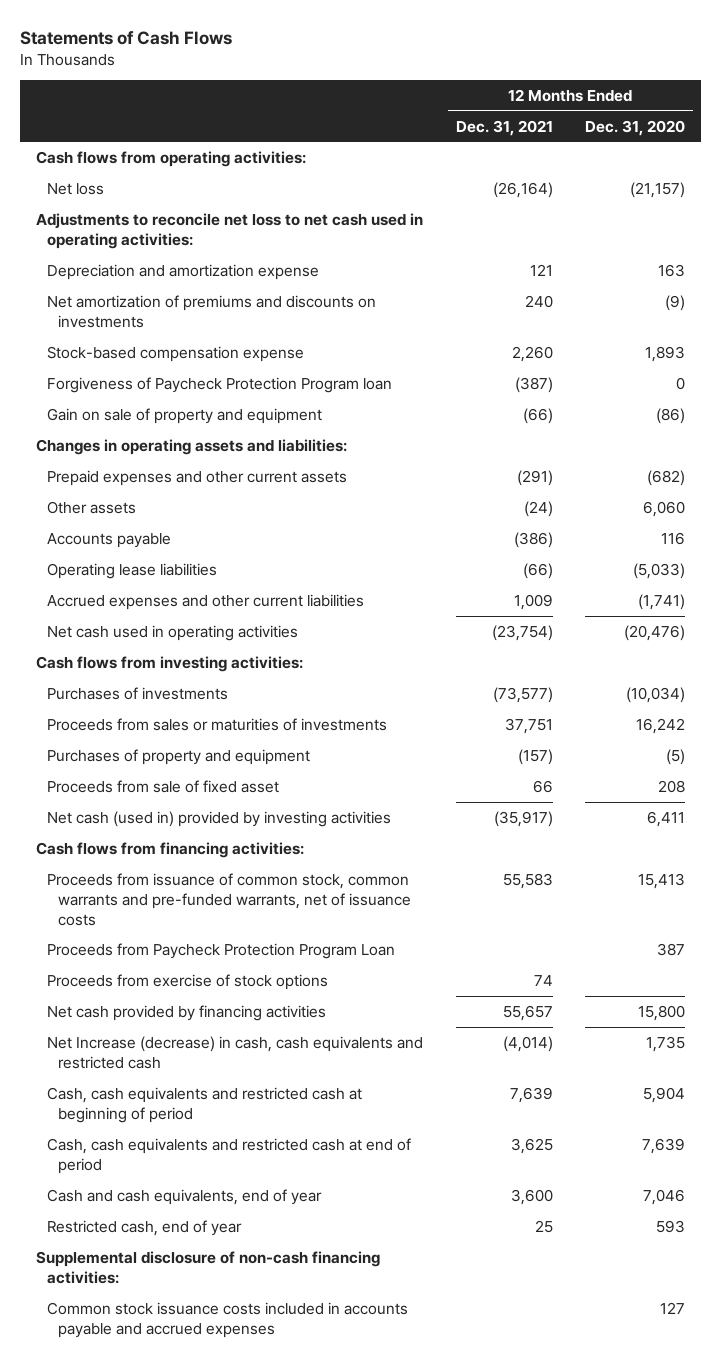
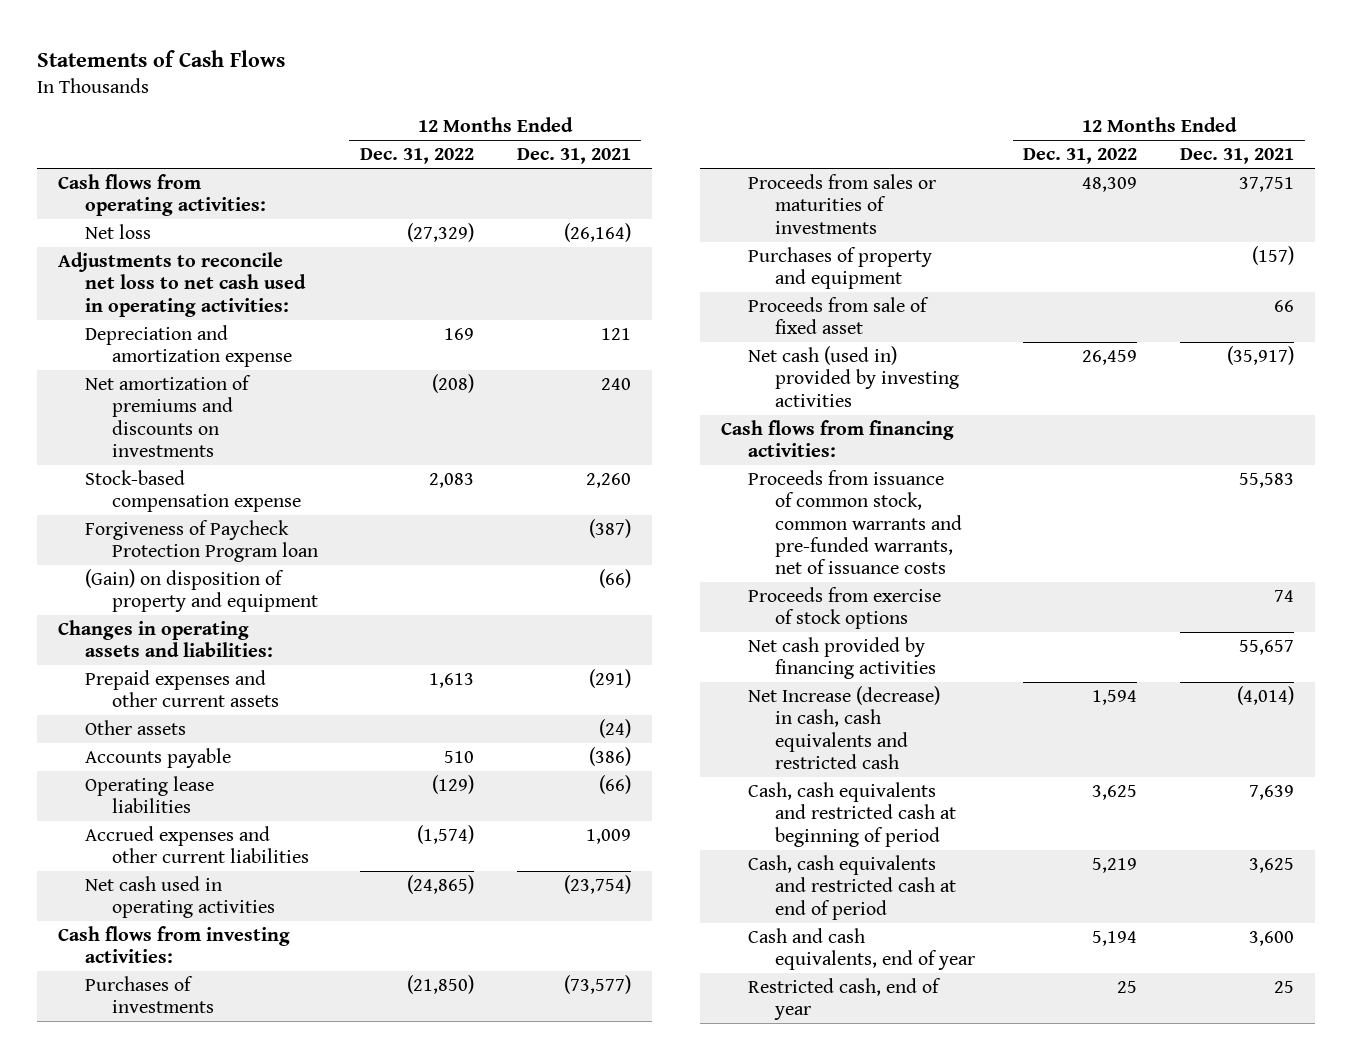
- | 12 Months Ended Dec. 31, 2021 | 12 Months Ended Dec. 31, 2020
+ | 12 Months Ended Dec. 31, 2022 | 12 Months Ended Dec. 31, 2021
- Gain on sale of property and equipment | (66) | (86)
+ (Gain) on disposition of property and equipment | | (66)
- Proceeds from Paycheck Protection Program Loan | | 387
- Supplemental disclosure of non-cash financing activities:
- Common stock issuance costs included in accounts payable and accrued expenses | | 127

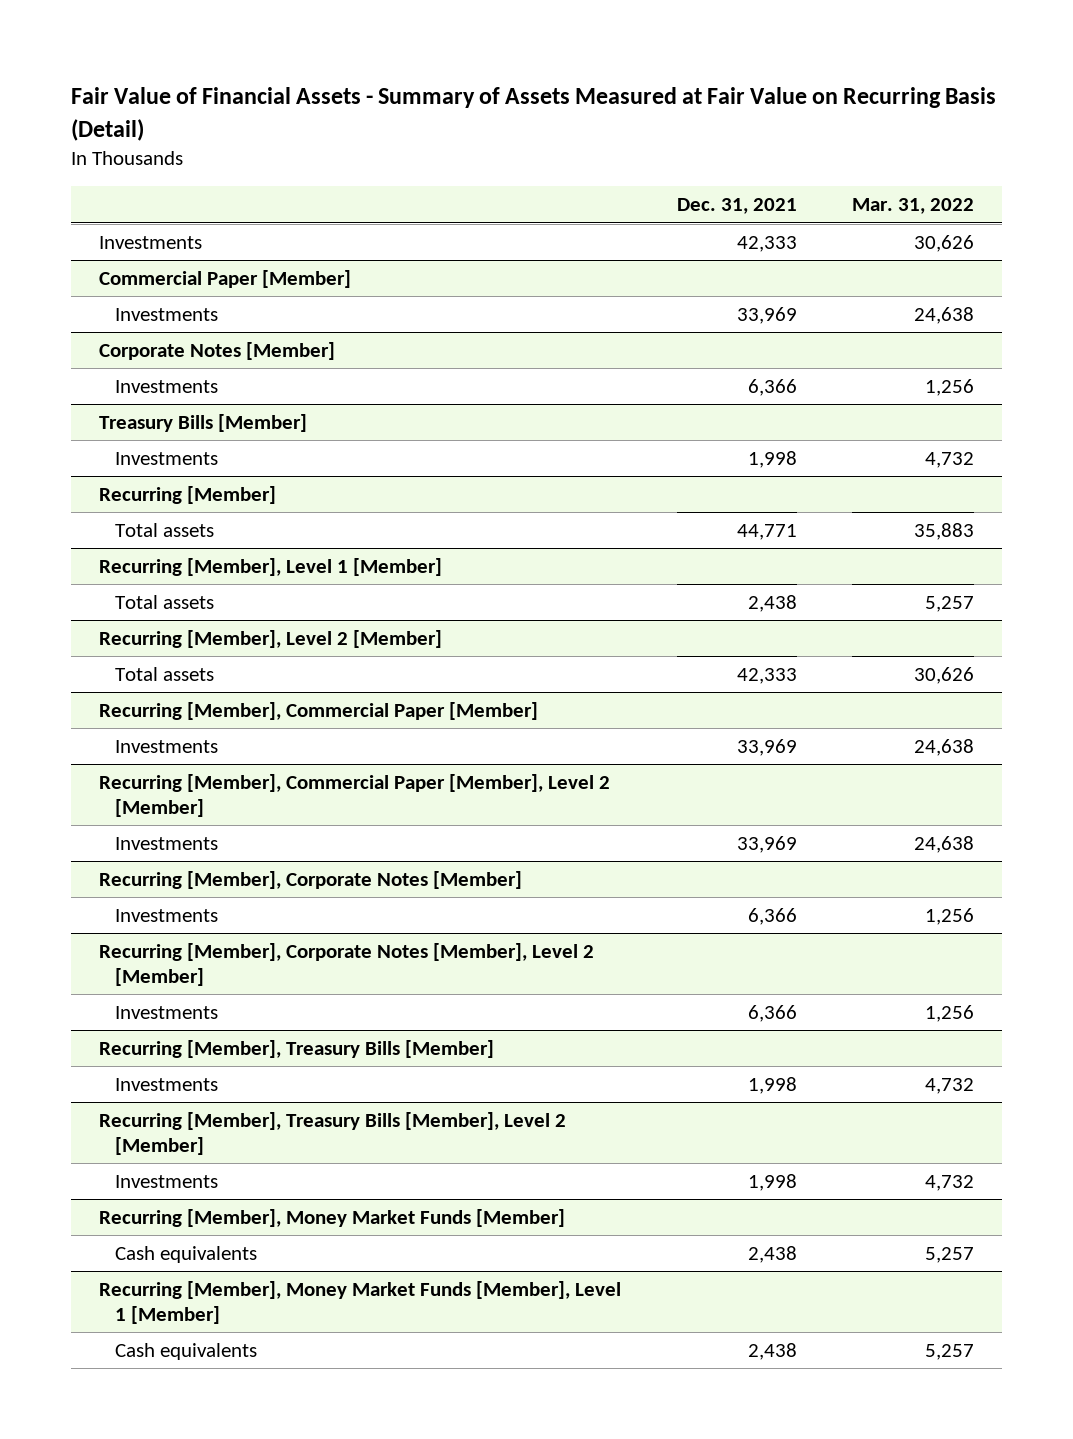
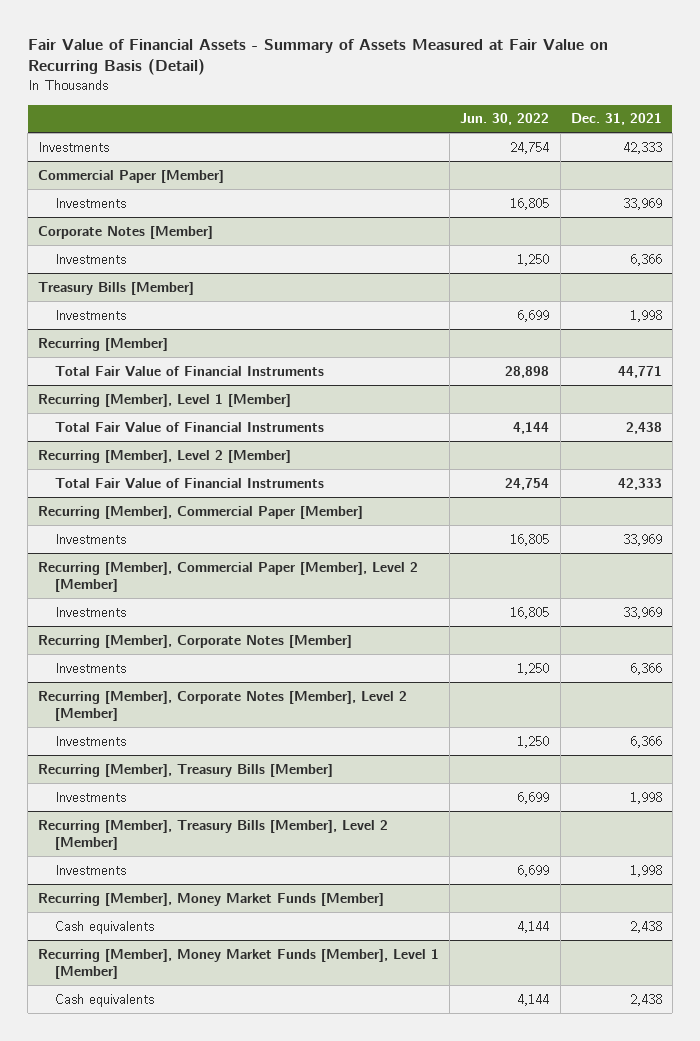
- | Dec. 31, 2021 | Mar. 31, 2022
+ | Jun. 30, 2022 | Dec. 31, 2021
@ Recurring [Member]
- Total assets | 44,771 | 35,883
+ Total Fair Value of Financial Instruments | 28,898 | 44,771
@ Recurring [Member], Level 1 [Member]
- Total assets | 2,438 | 5,257
+ Total Fair Value of Financial Instruments | 4,144 | 2,438
@ Recurring [Member], Level 2 [Member]
- Total assets | 42,333 | 30,626
+ Total Fair Value of Financial Instruments | 24,754 | 42,333

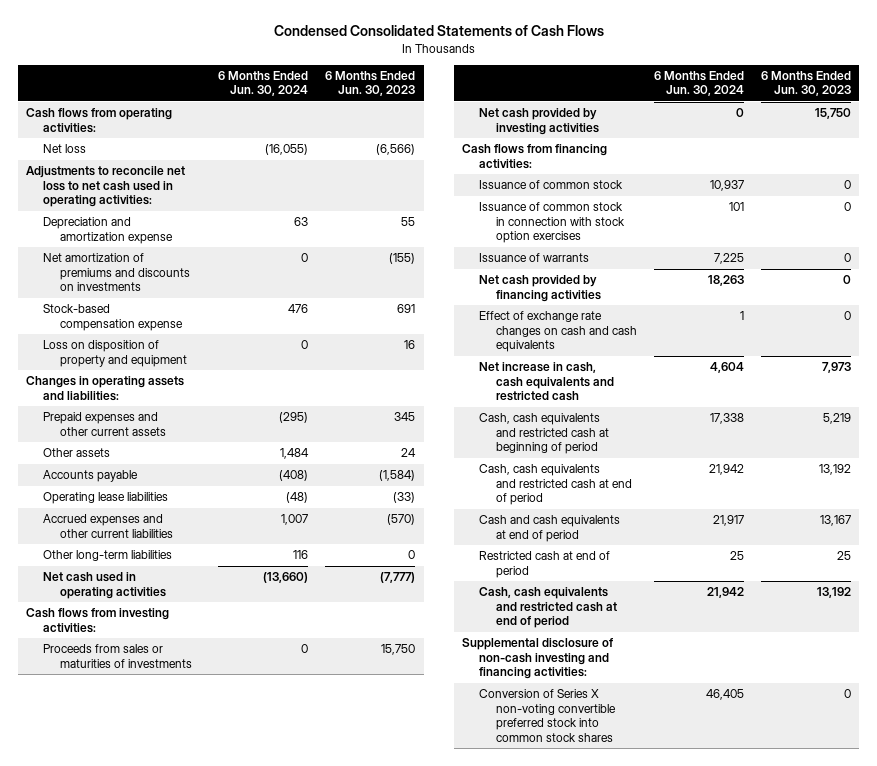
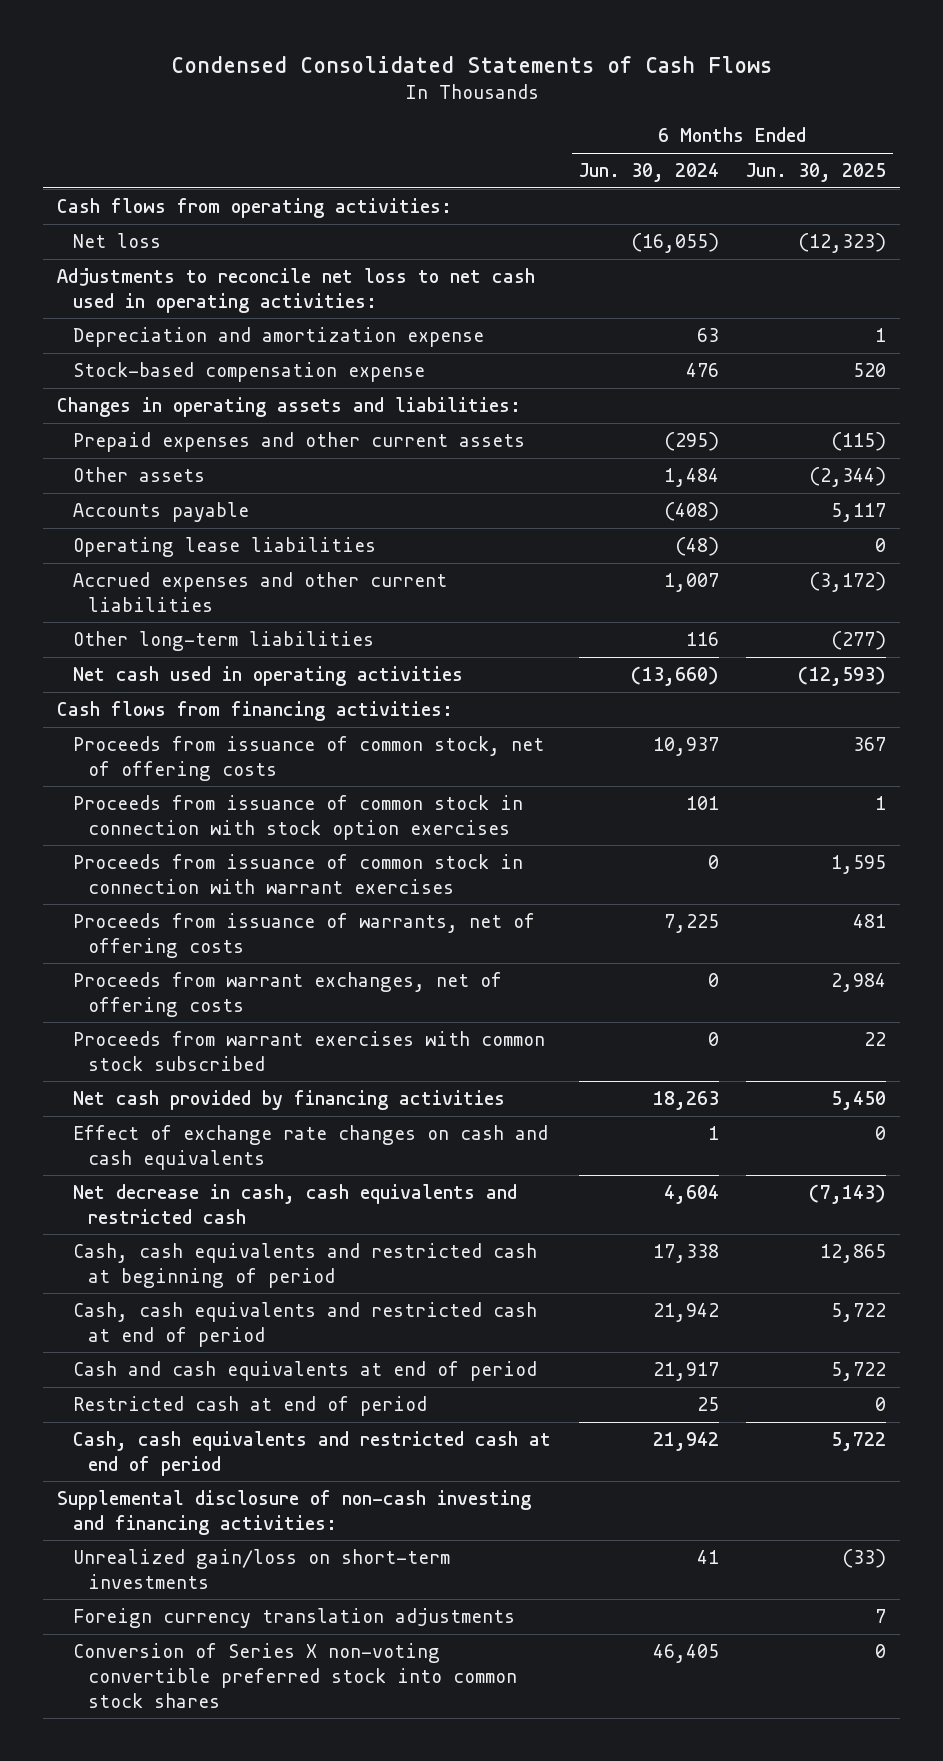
- | 6 Months Ended Jun. 30, 2024 | 6 Months Ended Jun. 30, 2023
+ | 6 Months Ended Jun. 30, 2024 | 6 Months Ended Jun. 30, 2025
- Net amortization of premiums and discounts on investments | 0 | (155)
- Loss on disposition of property and equipment | 0 | 16
- Cash flows from investing activities:
- Proceeds from sales or maturities of investments | 0 | 15,750
- Net cash provided by investing activities | 0 | 15,750
- Issuance of common stock | 10,937 | 0
- Issuance of common stock in connection with stock option exercises | 101 | 0
- Issuance of warrants | 7,225 | 0
+ Proceeds from issuance of common stock, net of offering costs | 10,937 | 367
+ Proceeds from issuance of common stock in connection with stock option exercises | 101 | 1
+ Proceeds from issuance of common stock in connection with warrant exercises | 0 | 1,595
+ Proceeds from issuance of warrants, net of offering costs | 7,225 | 481
+ Proceeds from warrant exchanges, net of offering costs | 0 | 2,984
+ Proceeds from warrant exercises with common stock subscribed | 0 | 22
- Net increase in cash, cash equivalents and restricted cash | 4,604 | 7,973
+ Net decrease in cash, cash equivalents and restricted cash | 4,604 | (7,143)
+ Unrealized gain/loss on short-term investments | 41 | (33)
+ Foreign currency translation adjustments | | 7

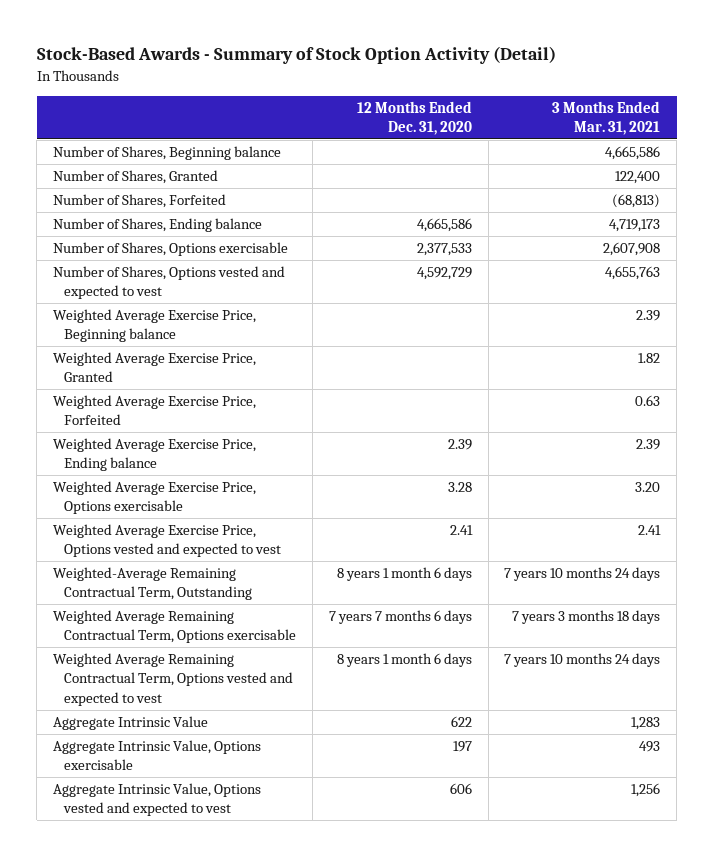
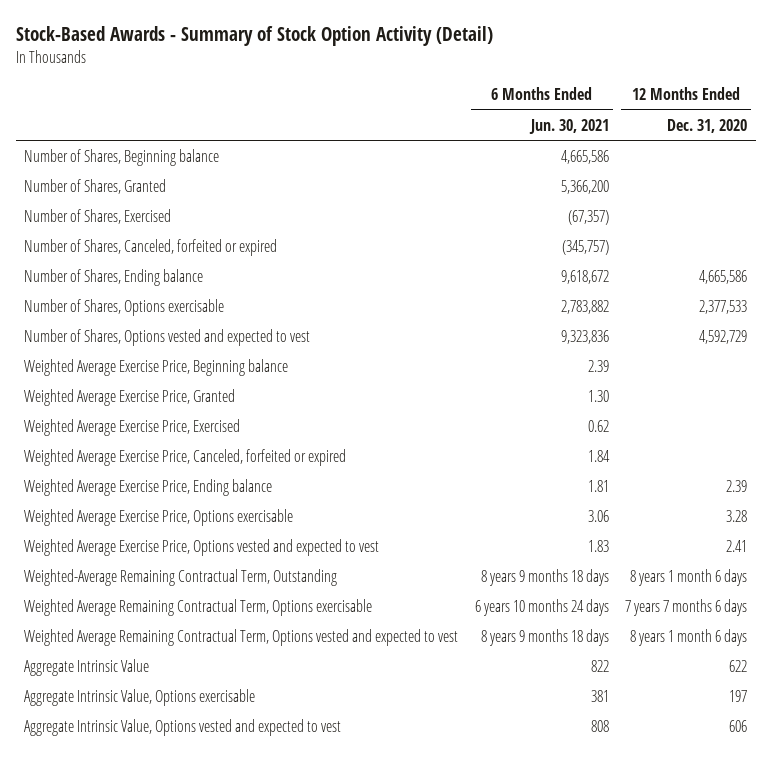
- | 12 Months Ended Dec. 31, 2020 | 3 Months Ended Mar. 31, 2021
+ | 6 Months Ended Jun. 30, 2021 | 12 Months Ended Dec. 31, 2020
- Number of Shares, Forfeited | | (68,813)
+ Number of Shares, Exercised | (67,357) |
+ Number of Shares, Canceled, forfeited or expired | (345,757) |
- Weighted Average Exercise Price, Forfeited | | 0.63
+ Weighted Average Exercise Price, Exercised | 0.62 |
+ Weighted Average Exercise Price, Canceled, forfeited or expired | 1.84 |

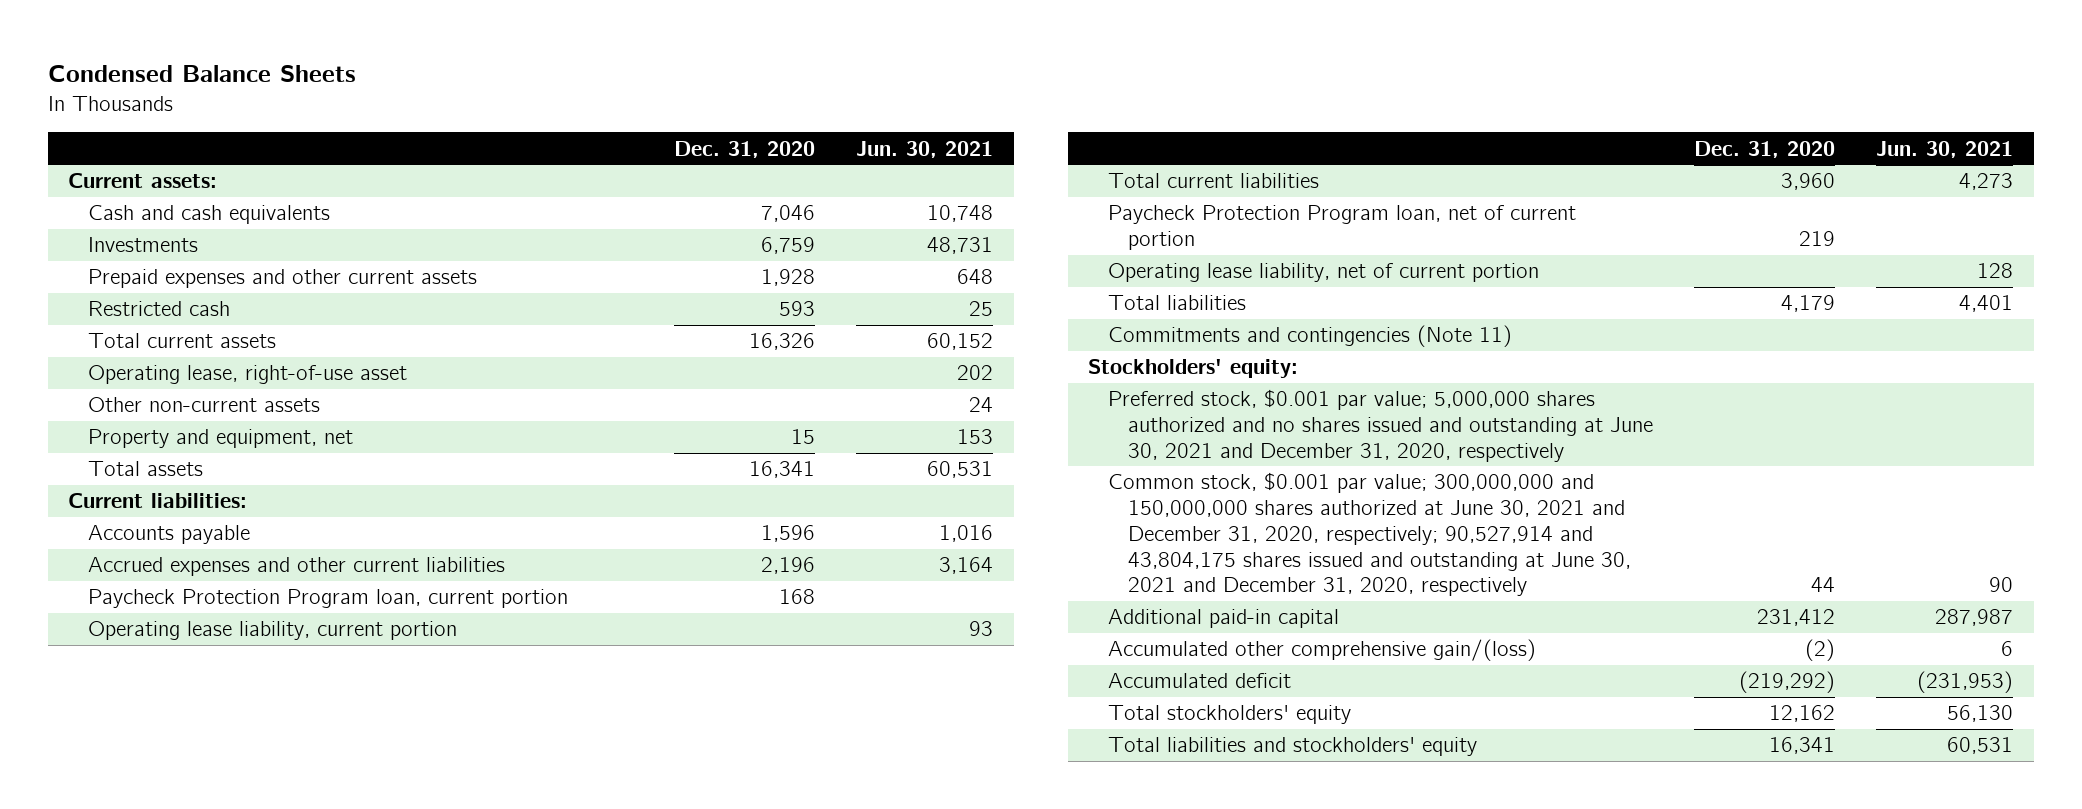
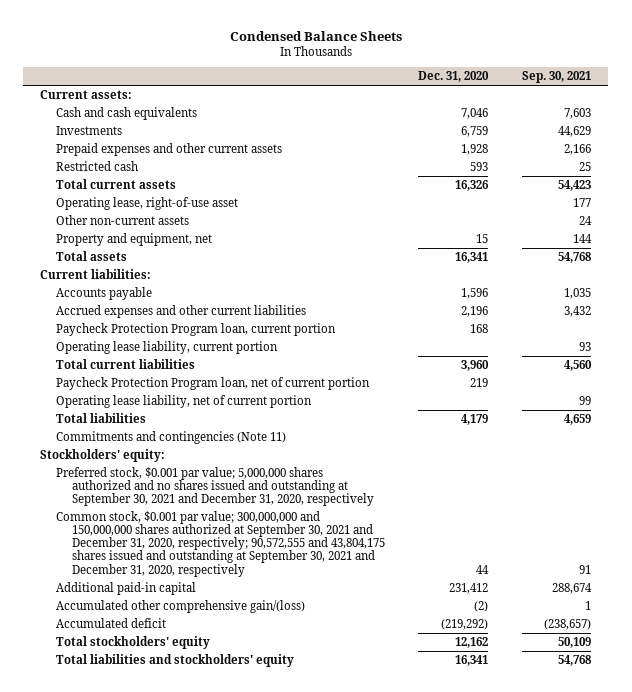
- | Dec. 31, 2020 | Jun. 30, 2021
+ | Dec. 31, 2020 | Sep. 30, 2021
- Preferred stock, $0.001 par value; 5,000,000 shares authorized and no shares issued and outstanding at June 30, 2021 and December 31, 2020, respectively
- Common stock, $0.001 par value; 300,000,000 and 150,000,000 shares authorized at June 30, 2021 and December 31, 2020, respectively; 90,527,914 and 43,804,175 shares issued and outstanding at June 30, 2021 and December 31, 2020, respectively | 44 | 90
+ Preferred stock, $0.001 par value; 5,000,000 shares authorized and no shares issued and outstanding at September 30, 2021 and December 31, 2020, respectively
+ Common stock, $0.001 par value; 300,000,000 and 150,000,000 shares authorized at September 30, 2021 and December 31, 2020, respectively; 90,572,555 and 43,804,175 shares issued and outstanding at September 30, 2021 and December 31, 2020, respectively | 44 | 91

